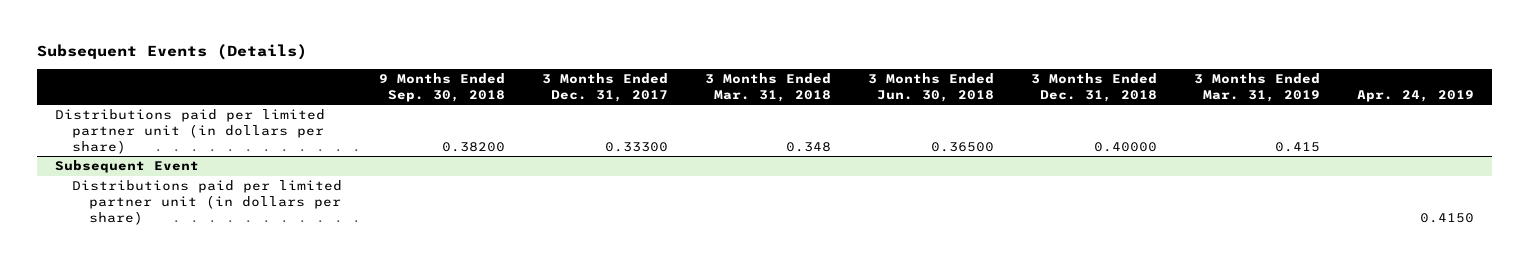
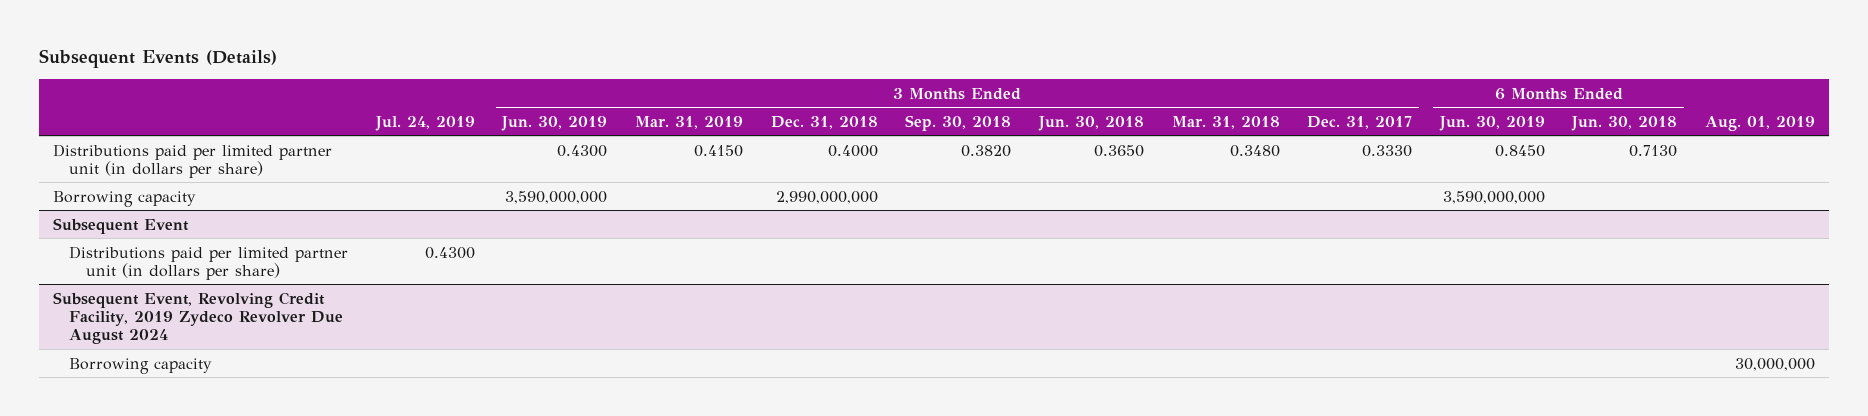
- | 9 Months Ended Sep. 30, 2018 | 3 Months Ended Dec. 31, 2017 | 3 Months Ended Mar. 31, 2018 | 3 Months Ended Jun. 30, 2018 | 3 Months Ended Dec. 31, 2018 | 3 Months Ended Mar. 31, 2019 | Apr. 24, 2019
+ | Jul. 24, 2019 | 3 Months Ended Jun. 30, 2019 | 3 Months Ended Mar. 31, 2019 | 3 Months Ended Dec. 31, 2018 | 3 Months Ended Sep. 30, 2018 | 3 Months Ended Jun. 30, 2018 | 3 Months Ended Mar. 31, 2018 | 3 Months Ended Dec. 31, 2017 | 6 Months Ended Jun. 30, 2019 | 6 Months Ended Jun. 30, 2018 | Aug. 01, 2019
- Distributions paid per limited partner unit (in dollars per share) | 0.38200 | 0.33300 | 0.348 | 0.36500 | 0.40000 | 0.415 |
+ Distributions paid per limited partner unit (in dollars per share) | | 0.4300 | 0.4150 | 0.4000 | 0.3820 | 0.3650 | 0.3480 | 0.3330 | 0.8450 | 0.7130 |
+ Borrowing capacity | | 3,590,000,000 | | 2,990,000,000 | | | | | 3,590,000,000 | |
+ Subsequent Event, Revolving Credit Facility, 2019 Zydeco Revolver Due August 2024
+ Borrowing capacity | | | | | | | | | | | 30,000,000

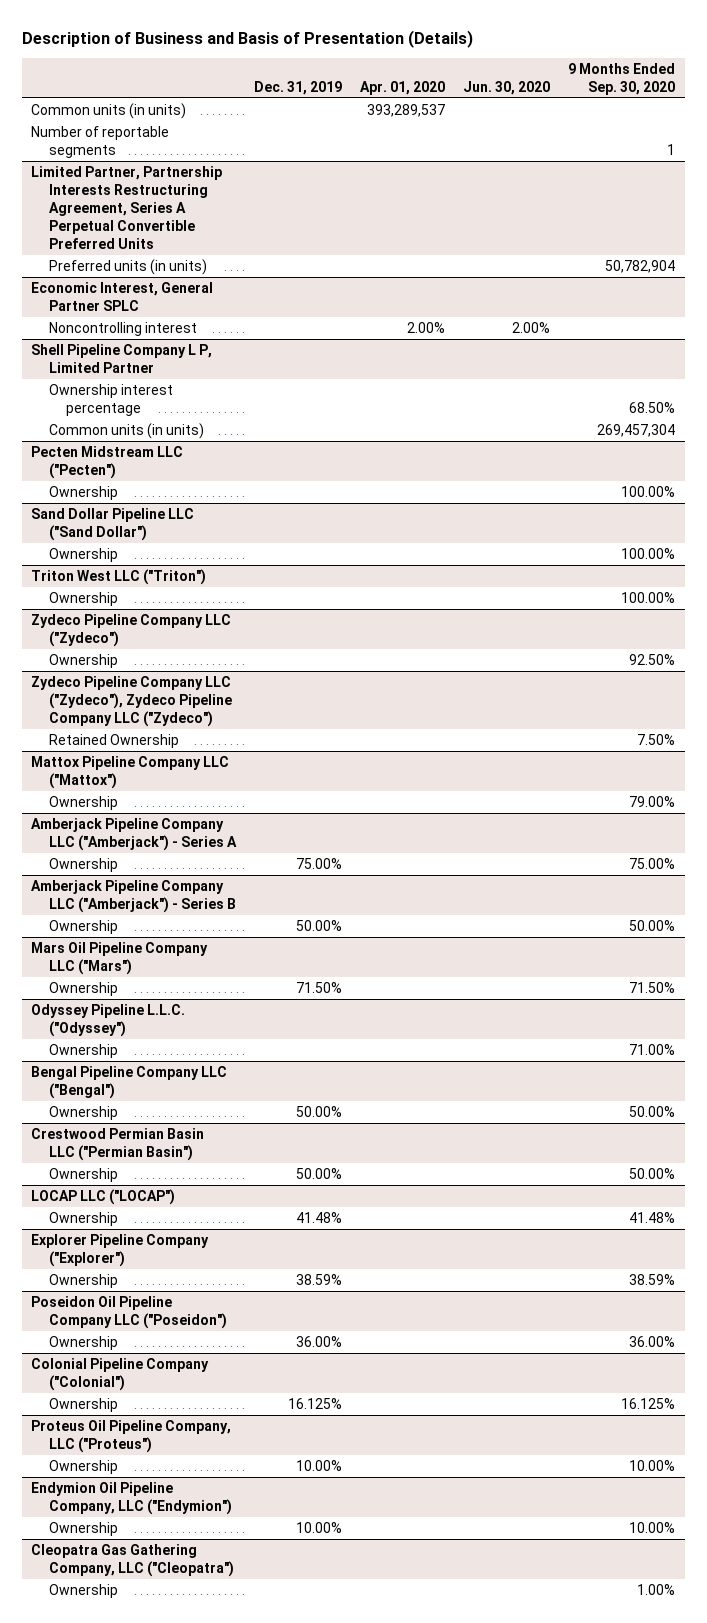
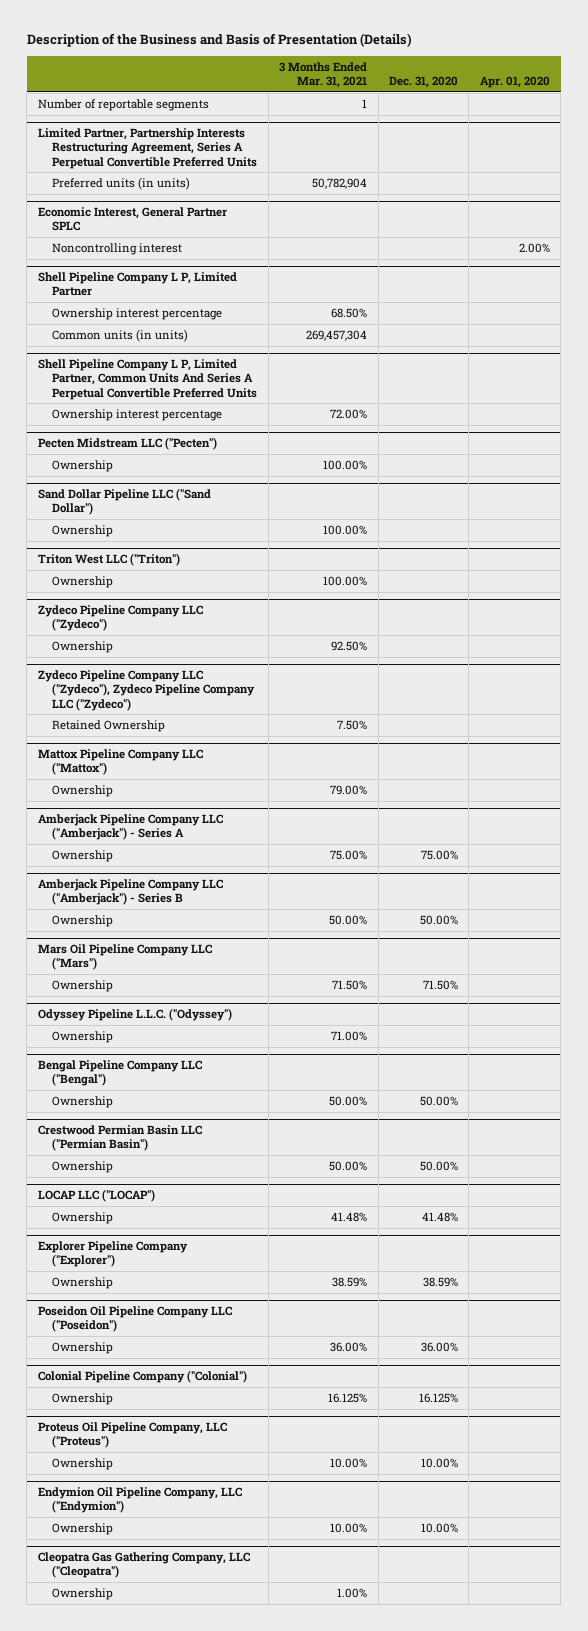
- Description of Business and Basis of Presentation (Details)
+ Description of the Business and Basis of Presentation (Details)
- | Dec. 31, 2019 | Apr. 01, 2020 | Jun. 30, 2020 | 9 Months Ended Sep. 30, 2020
+ | 3 Months Ended Mar. 31, 2021 | Dec. 31, 2020 | Apr. 01, 2020
- Common units (in units) | | 393,289,537 | |
+ Shell Pipeline Company L P, Limited Partner, Common Units And Series A Perpetual Convertible Preferred Units
+ Ownership interest percentage | 72.00% | |

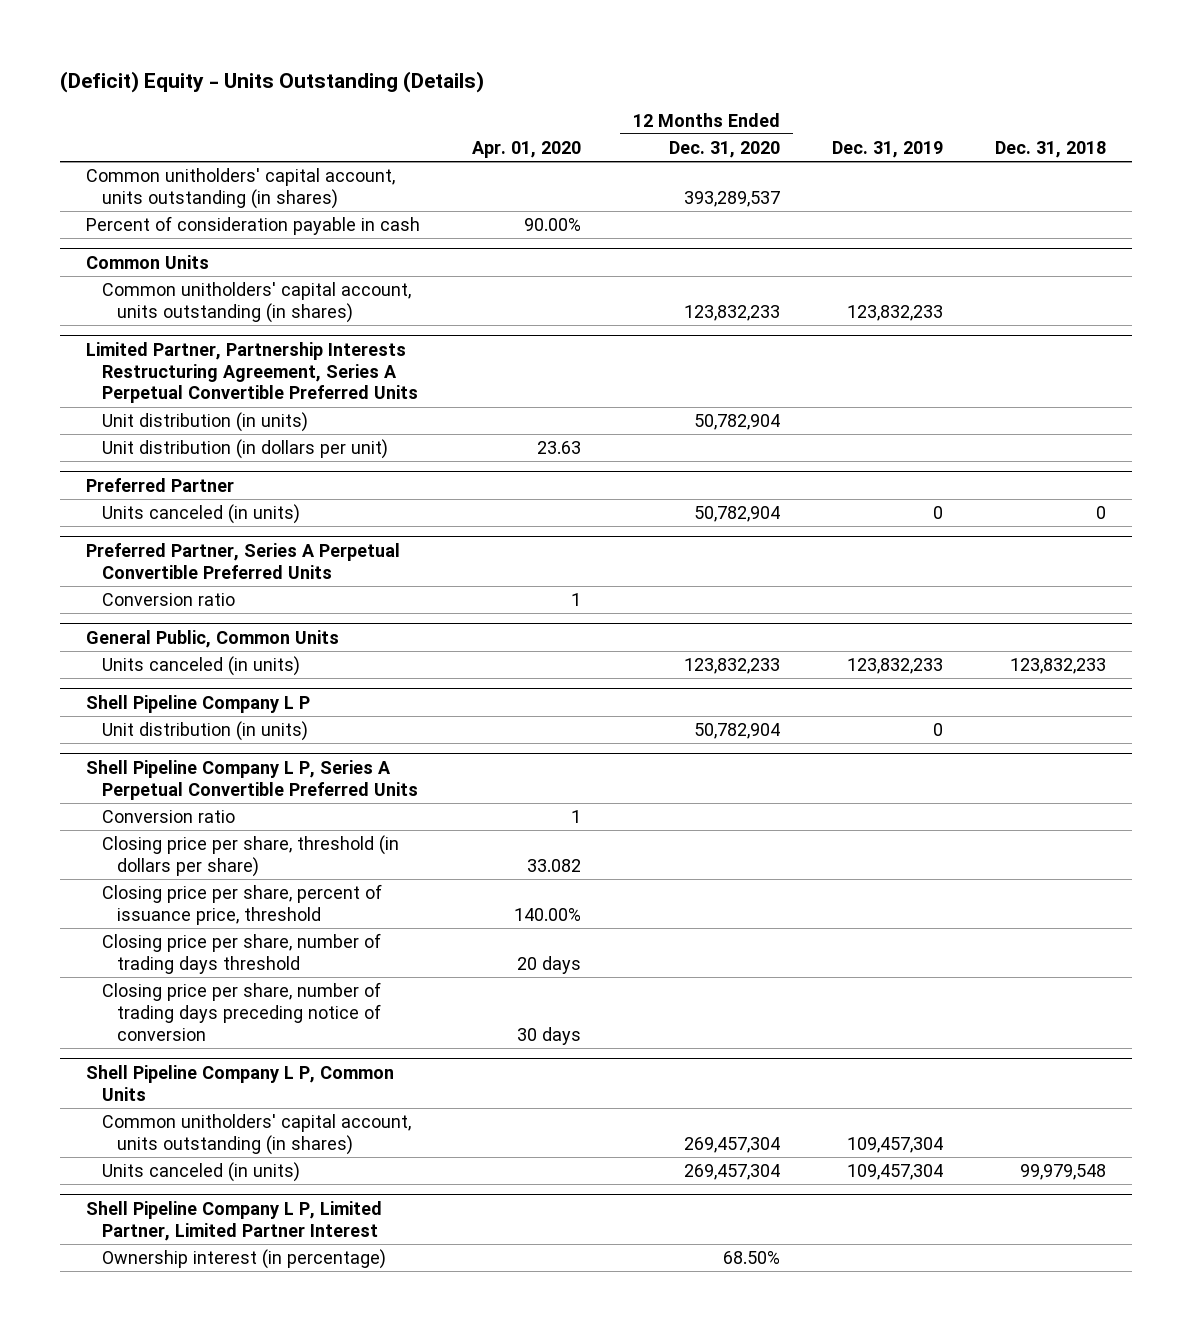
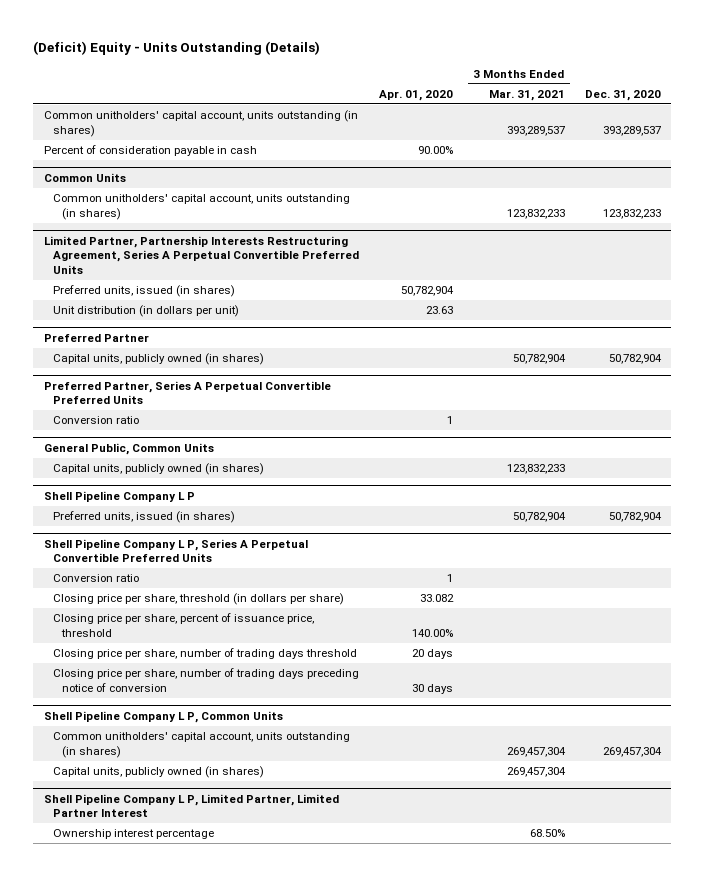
- | Apr. 01, 2020 | 12 Months Ended Dec. 31, 2020 | Dec. 31, 2019 | Dec. 31, 2018
+ | Apr. 01, 2020 | 3 Months Ended Mar. 31, 2021 | Dec. 31, 2020
@ Limited Partner, Partnership Interests Restructuring Agreement, Series A Perpetual Convertible Preferred Units
- Unit distribution (in units) | | 50,782,904 | |
+ Preferred units, issued (in shares) | 50,782,904 | |
@ Preferred Partner
- Units canceled (in units) | | 50,782,904 | 0 | 0
+ Capital units, publicly owned (in shares) | | 50,782,904 | 50,782,904
@ General Public, Common Units
- Units canceled (in units) | | 123,832,233 | 123,832,233 | 123,832,233
+ Capital units, publicly owned (in shares) | | 123,832,233 |
@ Shell Pipeline Company L P
- Unit distribution (in units) | | 50,782,904 | 0 |
+ Preferred units, issued (in shares) | | 50,782,904 | 50,782,904
@ Shell Pipeline Company L P, Common Units
- Units canceled (in units) | | 269,457,304 | 109,457,304 | 99,979,548
+ Capital units, publicly owned (in shares) | | 269,457,304 |
@ Shell Pipeline Company L P, Limited Partner, Limited Partner Interest
- Ownership interest (in percentage) | | 68.50% | |
+ Ownership interest percentage | | 68.50% |

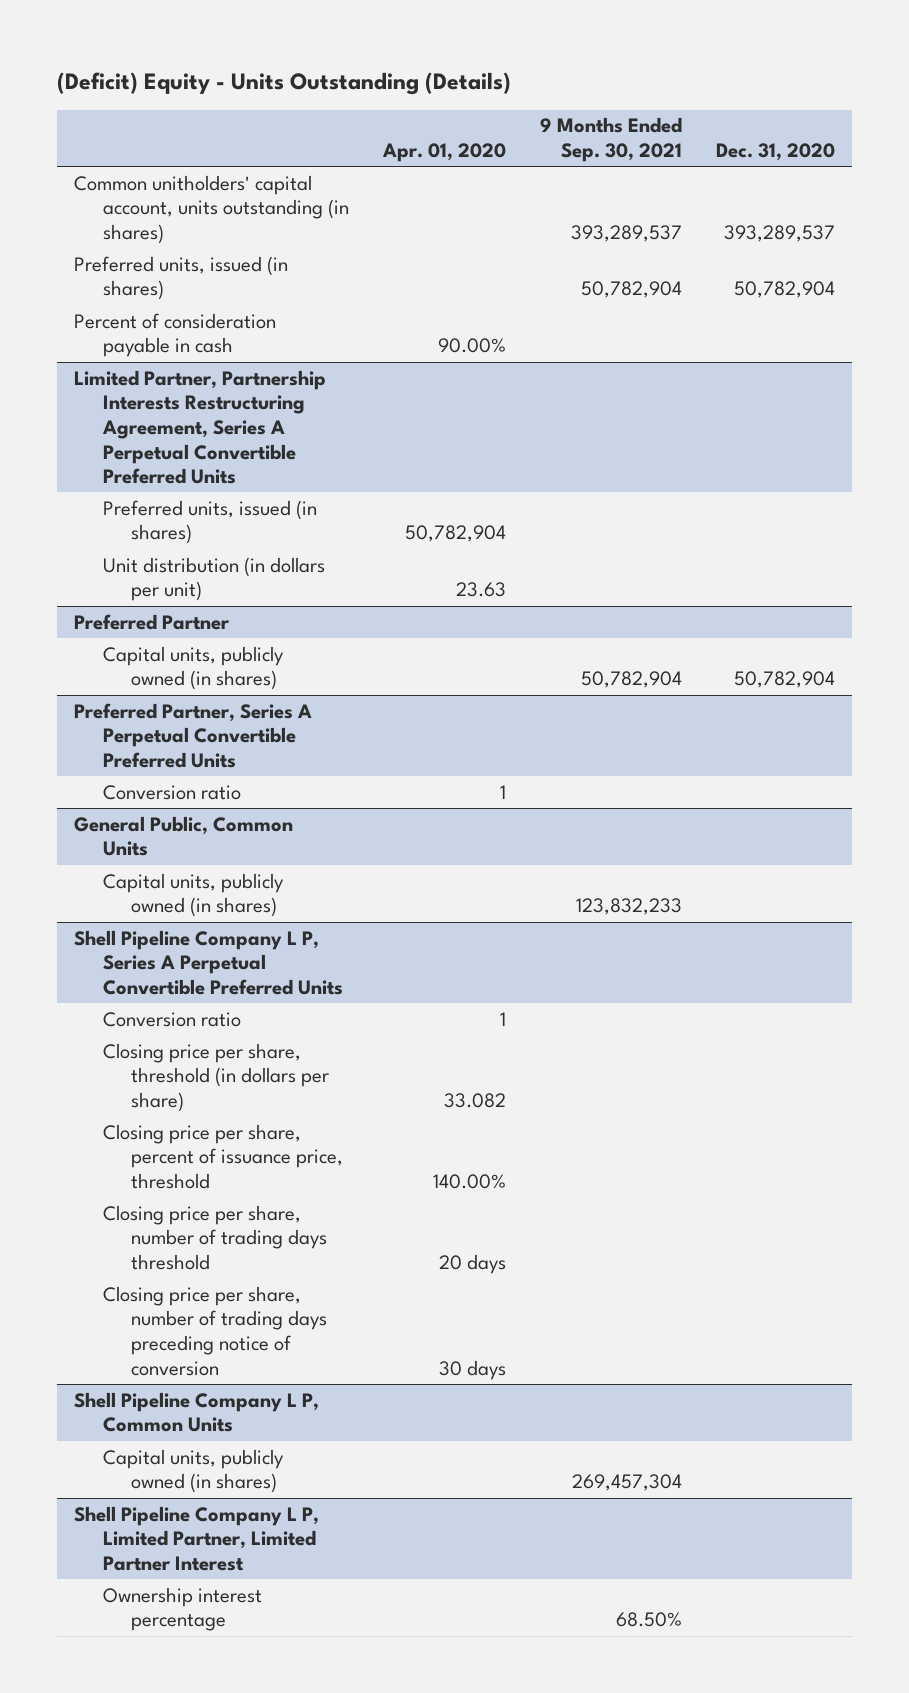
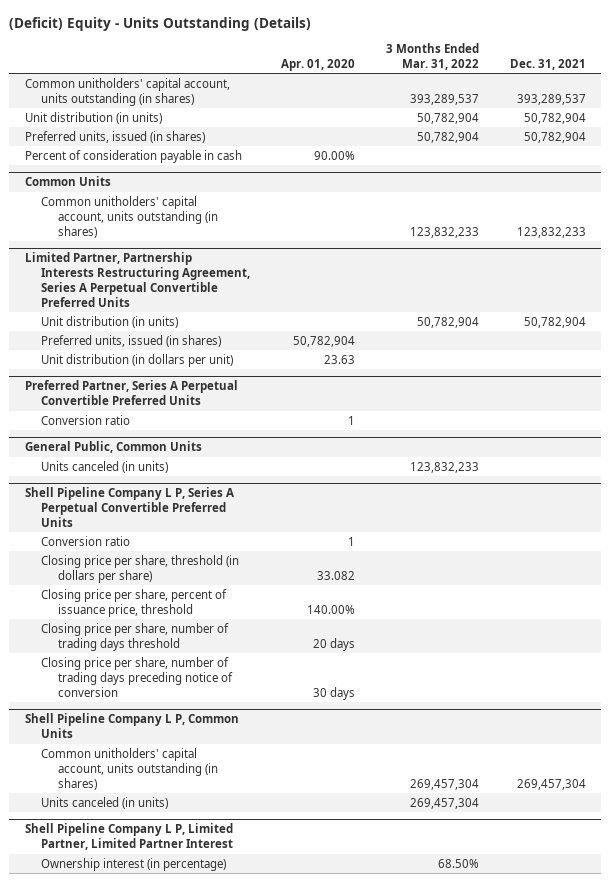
- | Apr. 01, 2020 | 9 Months Ended Sep. 30, 2021 | Dec. 31, 2020
+ | Apr. 01, 2020 | 3 Months Ended Mar. 31, 2022 | Dec. 31, 2021
+ Unit distribution (in units) | | 50,782,904 | 50,782,904
+ Common Units
+ Common unitholders' capital account, units outstanding (in shares) | | 123,832,233 | 123,832,233
@ Limited Partner, Partnership Interests Restructuring Agreement, Series A Perpetual Convertible Preferred Units
+ Unit distribution (in units) | | 50,782,904 | 50,782,904
- Preferred Partner
- Capital units, publicly owned (in shares) | | 50,782,904 | 50,782,904
@ General Public, Common Units
- Capital units, publicly owned (in shares) | | 123,832,233 |
+ Units canceled (in units) | | 123,832,233 |
@ Shell Pipeline Company L P, Common Units
- Capital units, publicly owned (in shares) | | 269,457,304 |
+ Common unitholders' capital account, units outstanding (in shares) | | 269,457,304 | 269,457,304
+ Units canceled (in units) | | 269,457,304 |
@ Shell Pipeline Company L P, Limited Partner, Limited Partner Interest
- Ownership interest percentage | | 68.50% |
+ Ownership interest (in percentage) | | 68.50% |

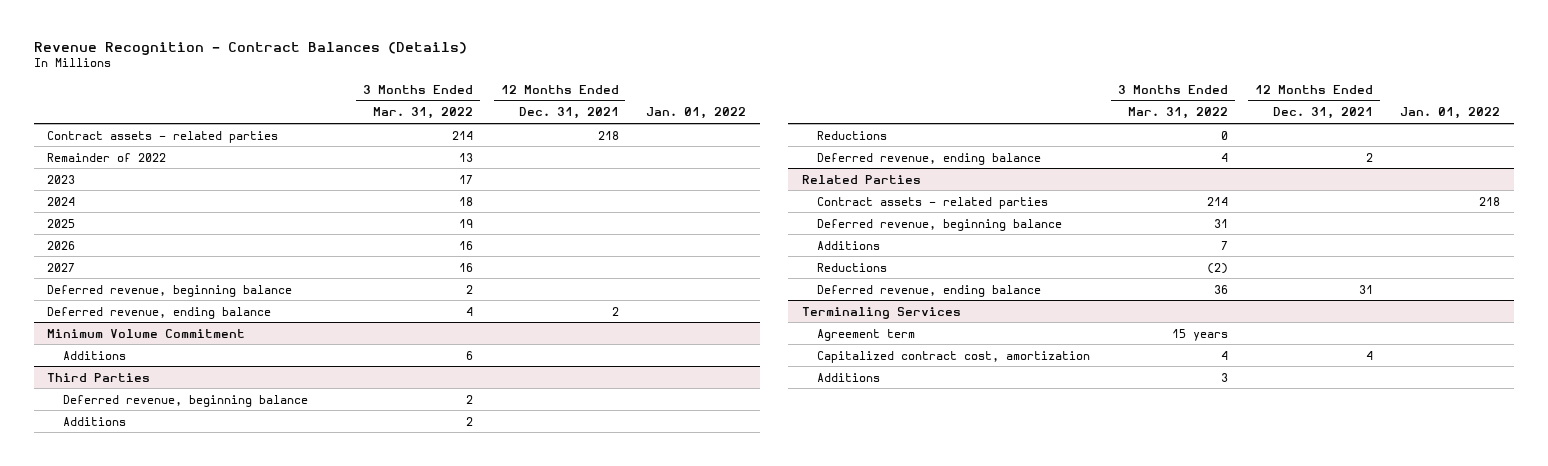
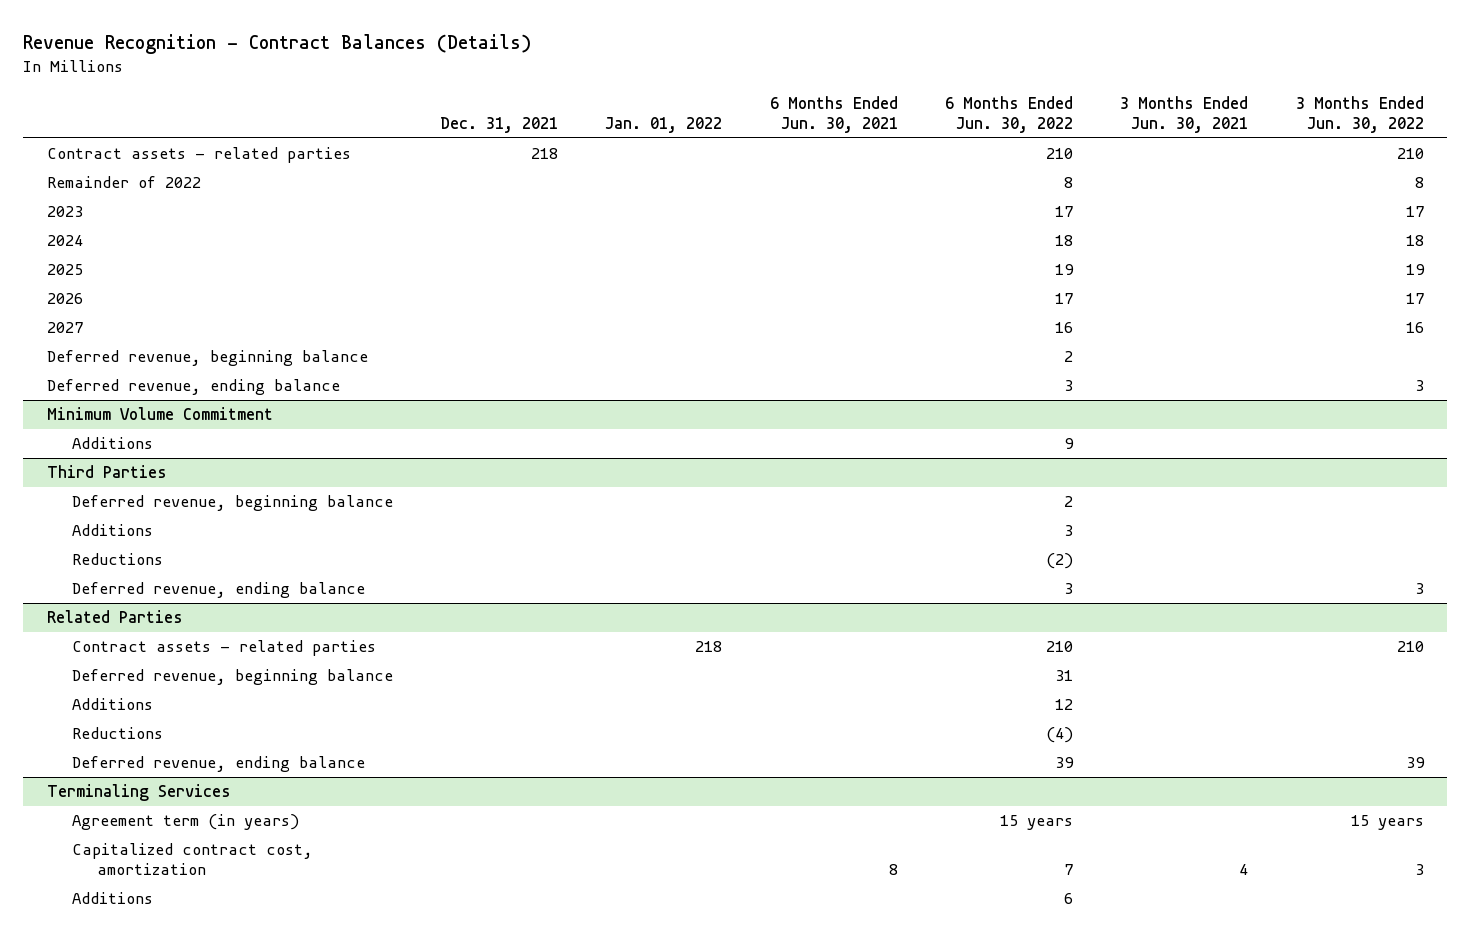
- | 3 Months Ended Mar. 31, 2022 | 12 Months Ended Dec. 31, 2021 | Jan. 01, 2022
+ | Dec. 31, 2021 | Jan. 01, 2022 | 6 Months Ended Jun. 30, 2021 | 6 Months Ended Jun. 30, 2022 | 3 Months Ended Jun. 30, 2021 | 3 Months Ended Jun. 30, 2022
@ Terminaling Services
- Agreement term | 15 years | |
+ Agreement term (in years) | | | | 15 years | | 15 years

